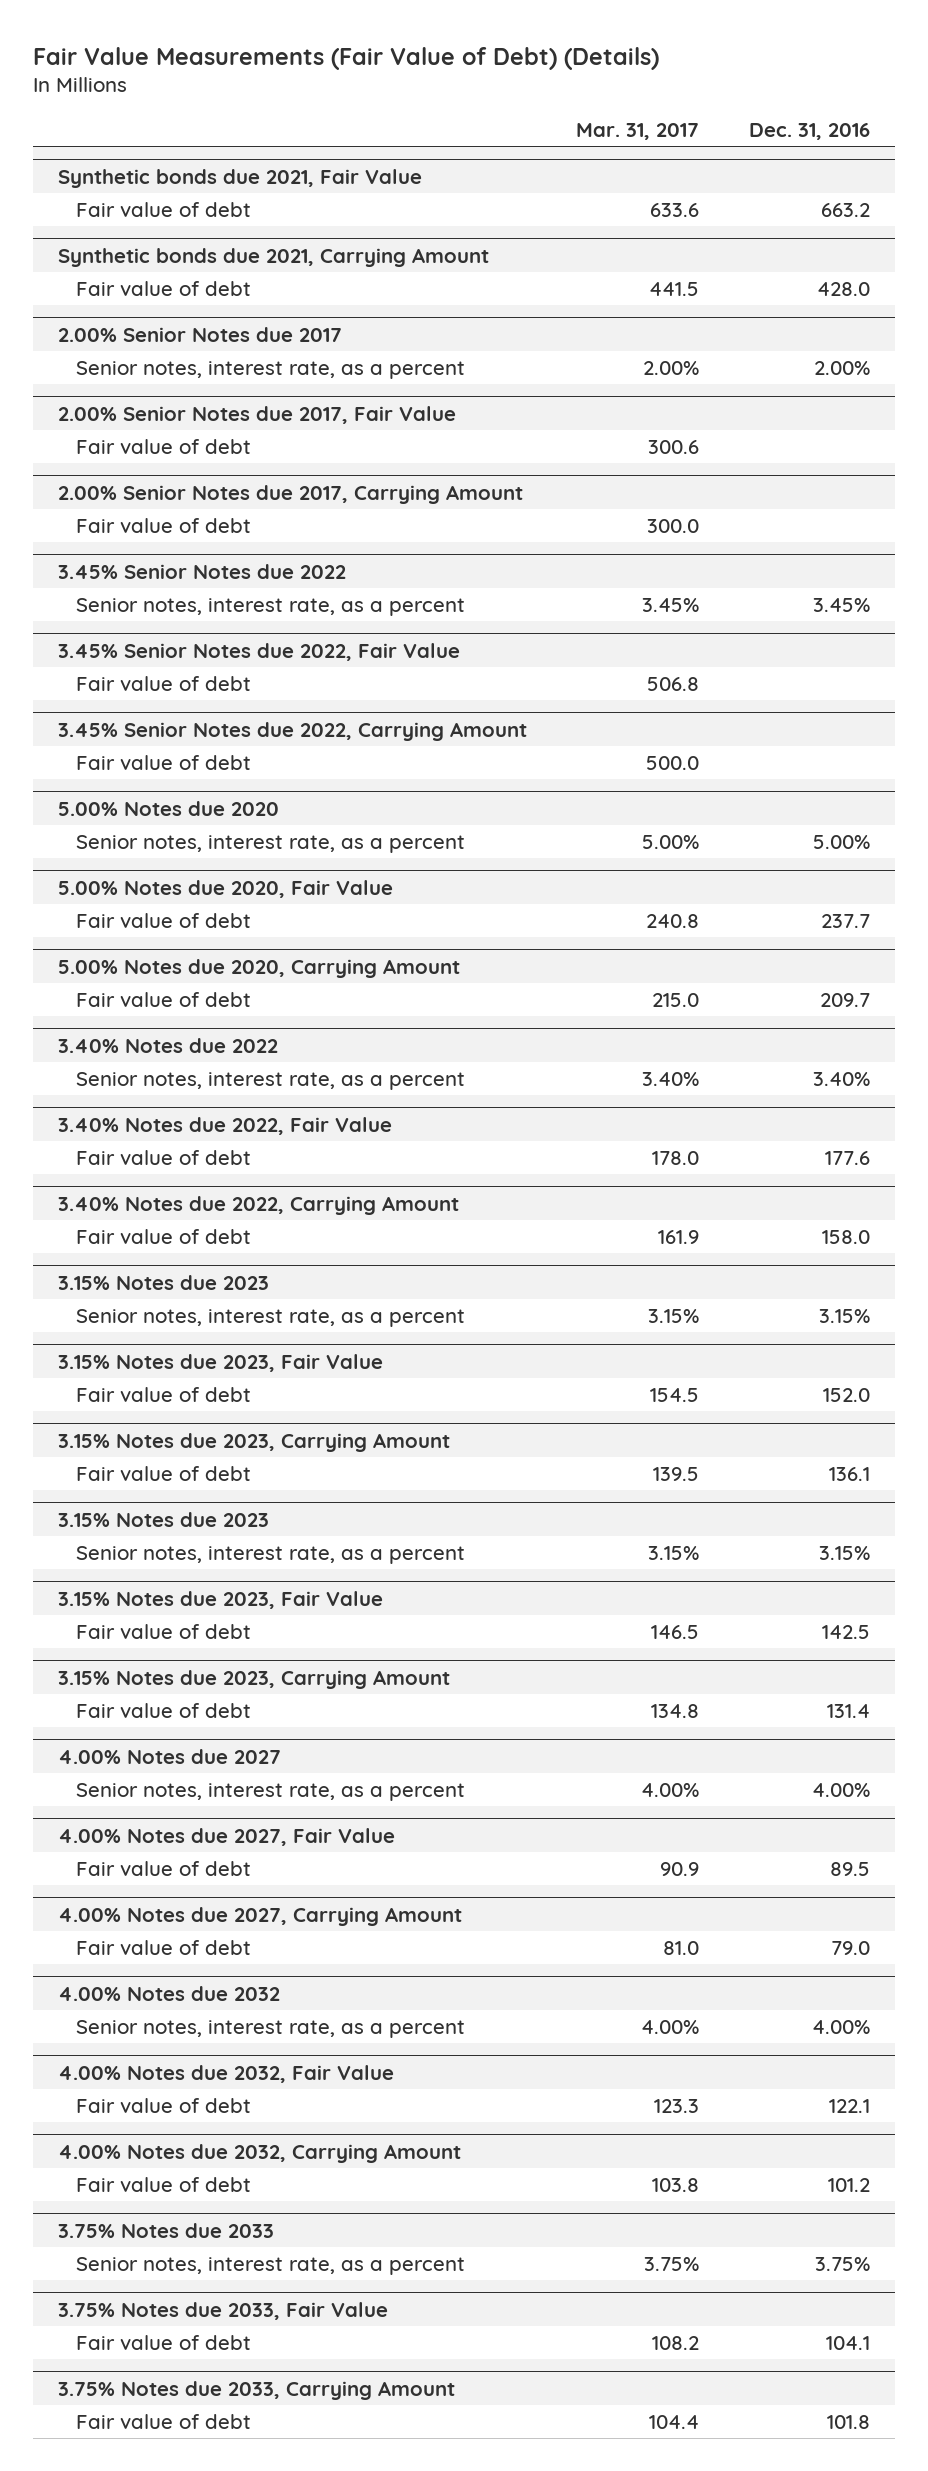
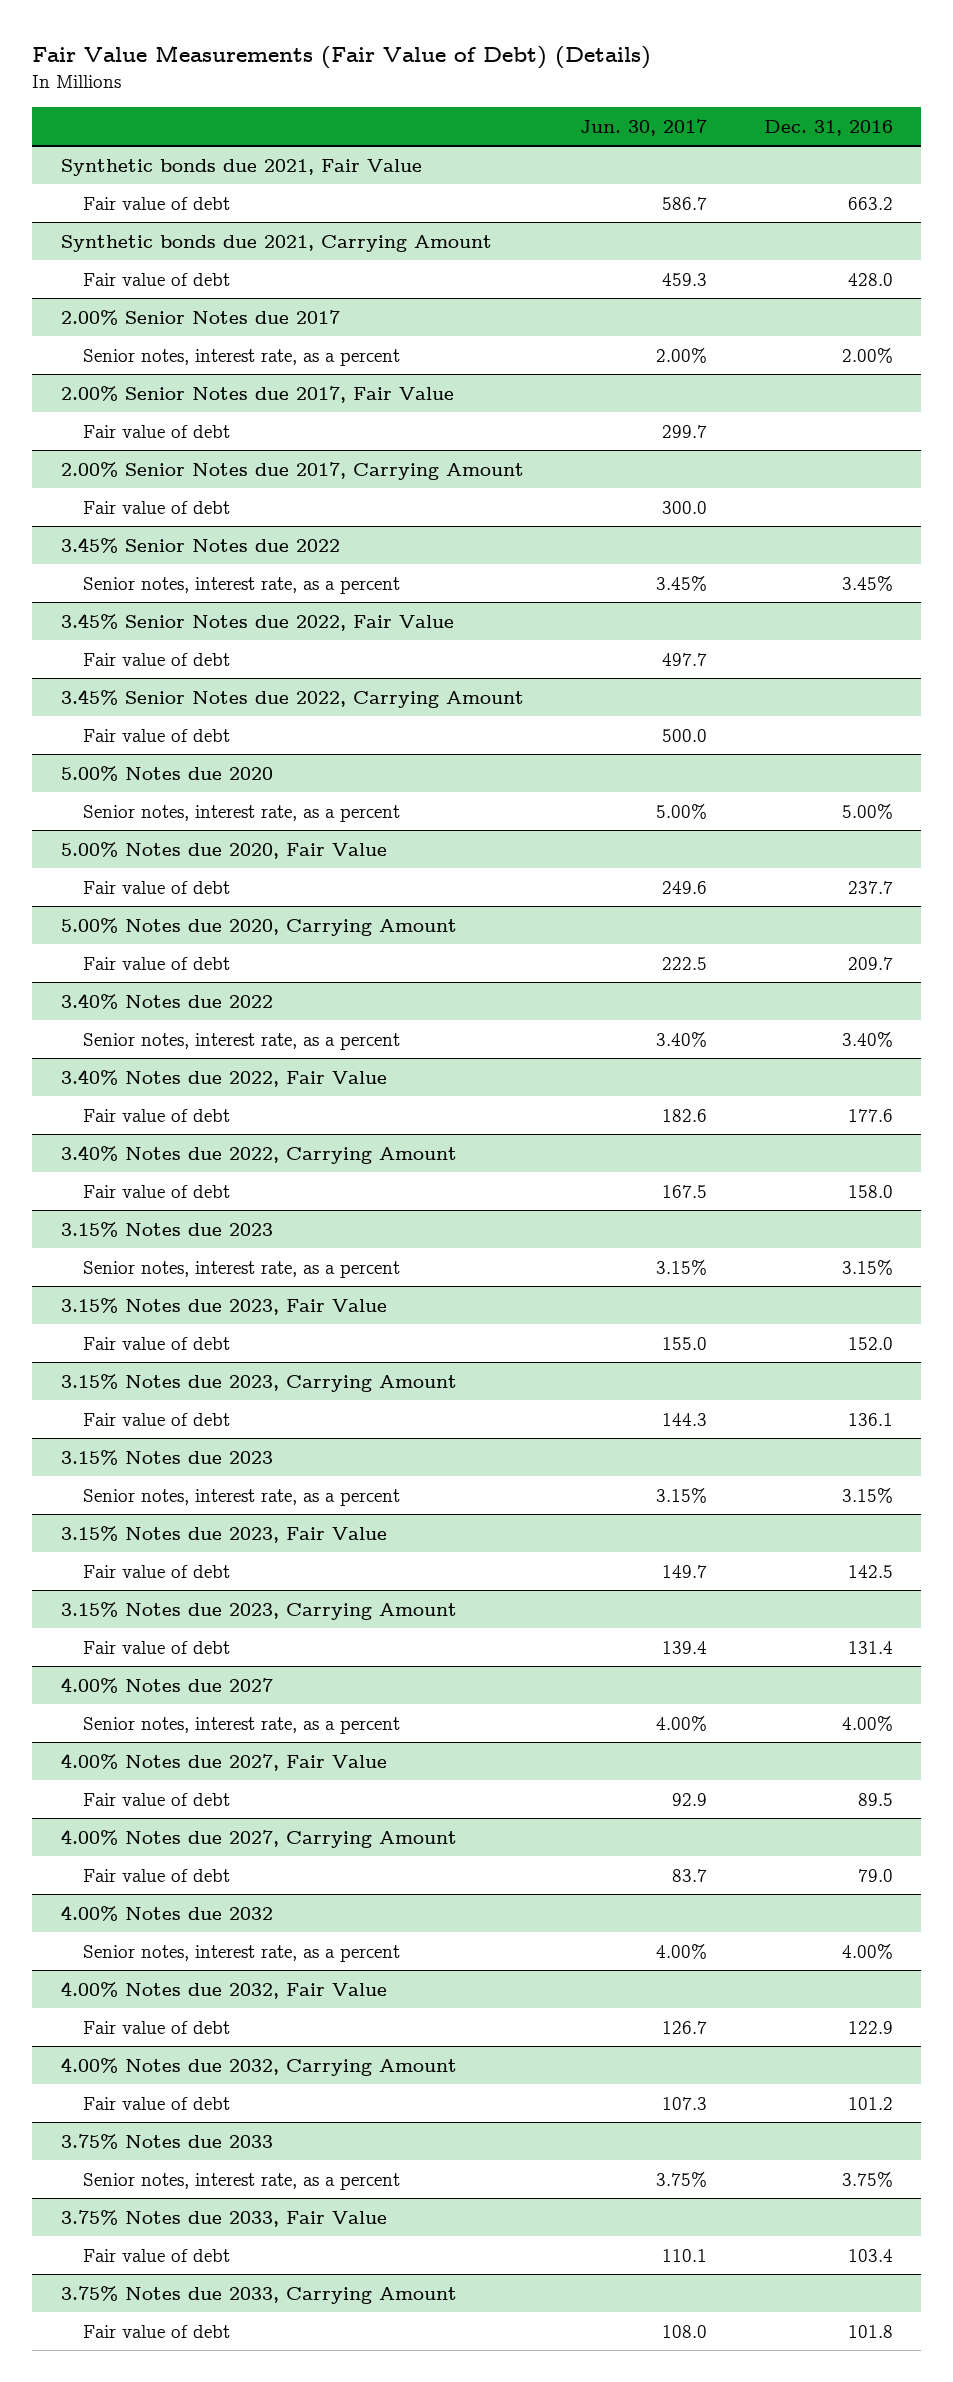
- | Mar. 31, 2017 | Dec. 31, 2016
+ | Jun. 30, 2017 | Dec. 31, 2016
@ 4.00% Notes due 2032, Fair Value
- Fair value of debt | 123.3 | 122.1
+ Fair value of debt | 126.7 | 122.9
@ 3.75% Notes due 2033, Fair Value
- Fair value of debt | 108.2 | 104.1
+ Fair value of debt | 110.1 | 103.4

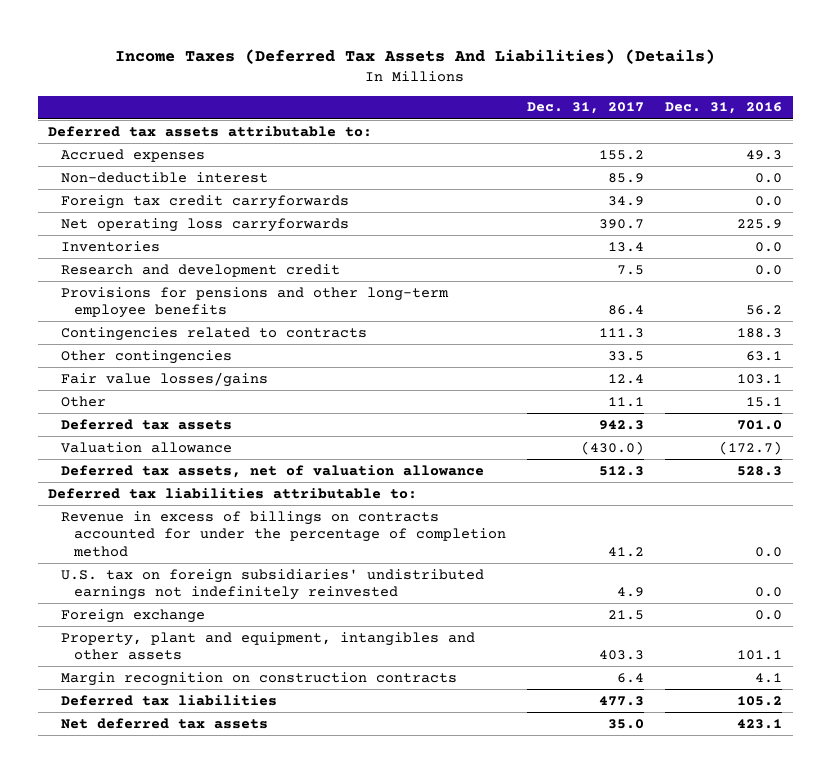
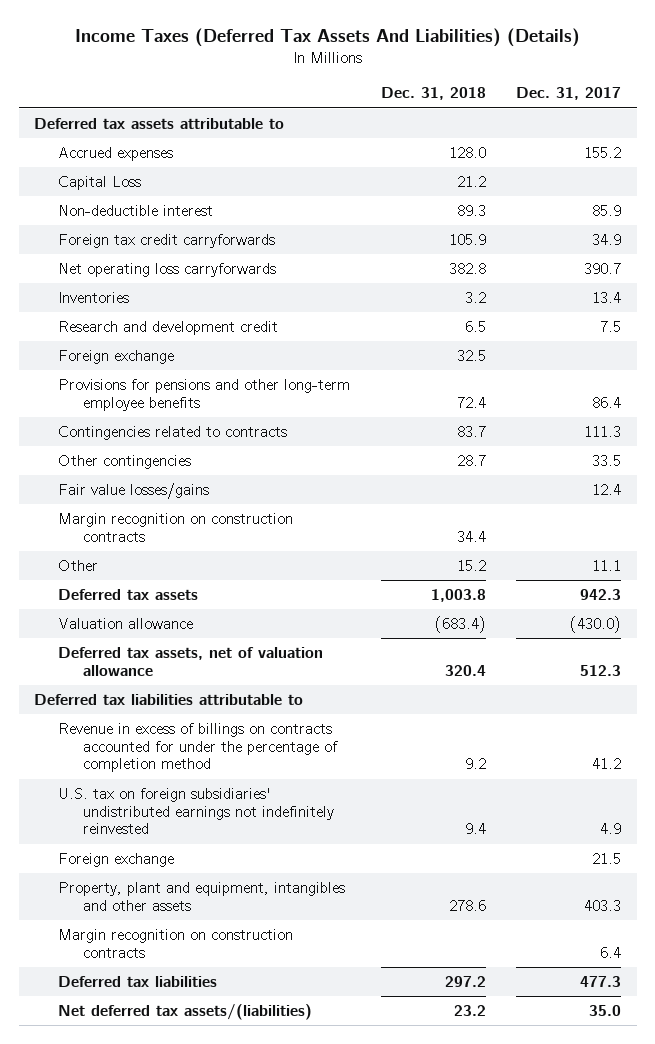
- | Dec. 31, 2017 | Dec. 31, 2016
+ | Dec. 31, 2018 | Dec. 31, 2017
- Deferred tax assets attributable to:
+ Deferred tax assets attributable to
+ Capital Loss | 21.2 |
+ Foreign exchange | 32.5 |
+ Margin recognition on construction contracts | 34.4 |
- Deferred tax liabilities attributable to:
+ Deferred tax liabilities attributable to
- Net deferred tax assets | 35.0 | 423.1
+ Net deferred tax assets/(liabilities) | 23.2 | 35.0

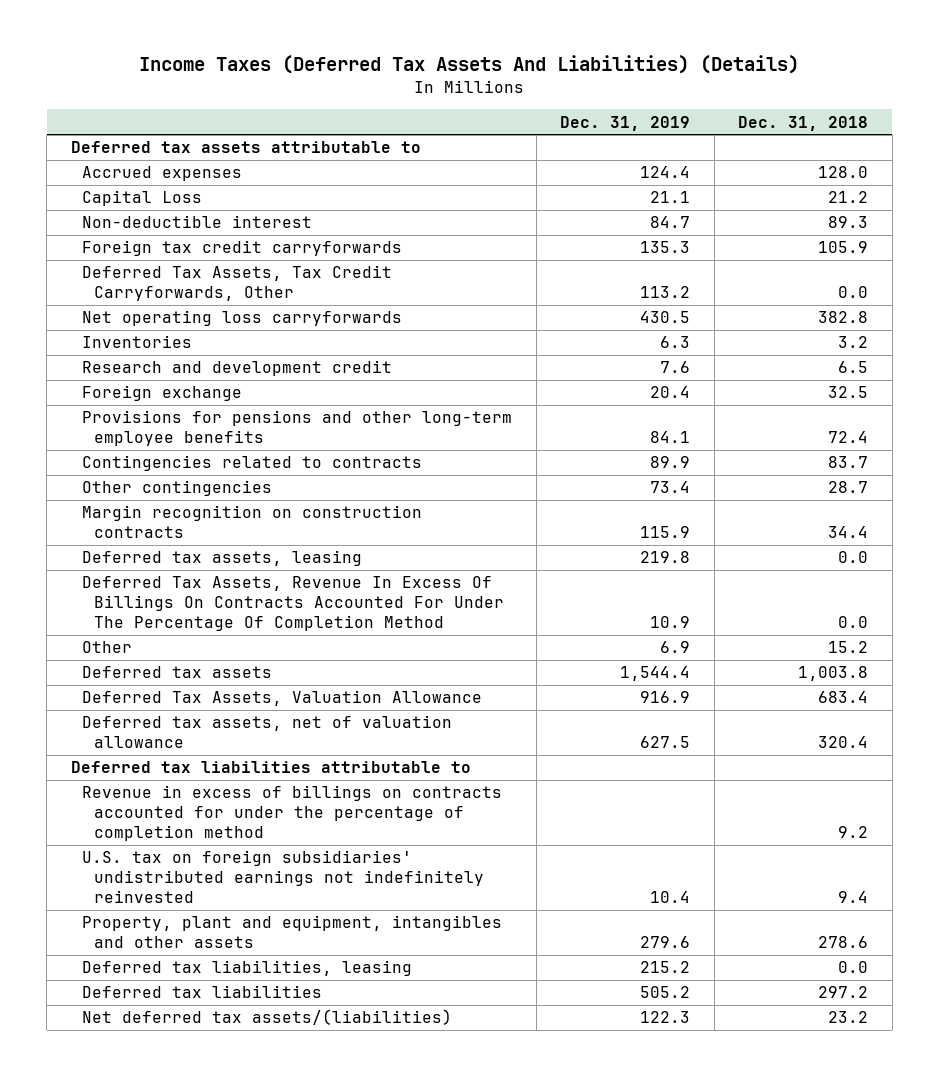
- | Dec. 31, 2018 | Dec. 31, 2017
+ | Dec. 31, 2019 | Dec. 31, 2018
+ Deferred Tax Assets, Tax Credit Carryforwards, Other | 113.2 | 0.0
- Fair value losses/gains | | 12.4
+ Deferred tax assets, leasing | 219.8 | 0.0
+ Deferred Tax Assets, Revenue In Excess Of Billings On Contracts Accounted For Under The Percentage Of Completion Method | 10.9 | 0.0
- Valuation allowance | (683.4) | (430.0)
+ Deferred Tax Assets, Valuation Allowance | 916.9 | 683.4
- Foreign exchange | | 21.5
- Margin recognition on construction contracts | | 6.4
+ Deferred tax liabilities, leasing | 215.2 | 0.0

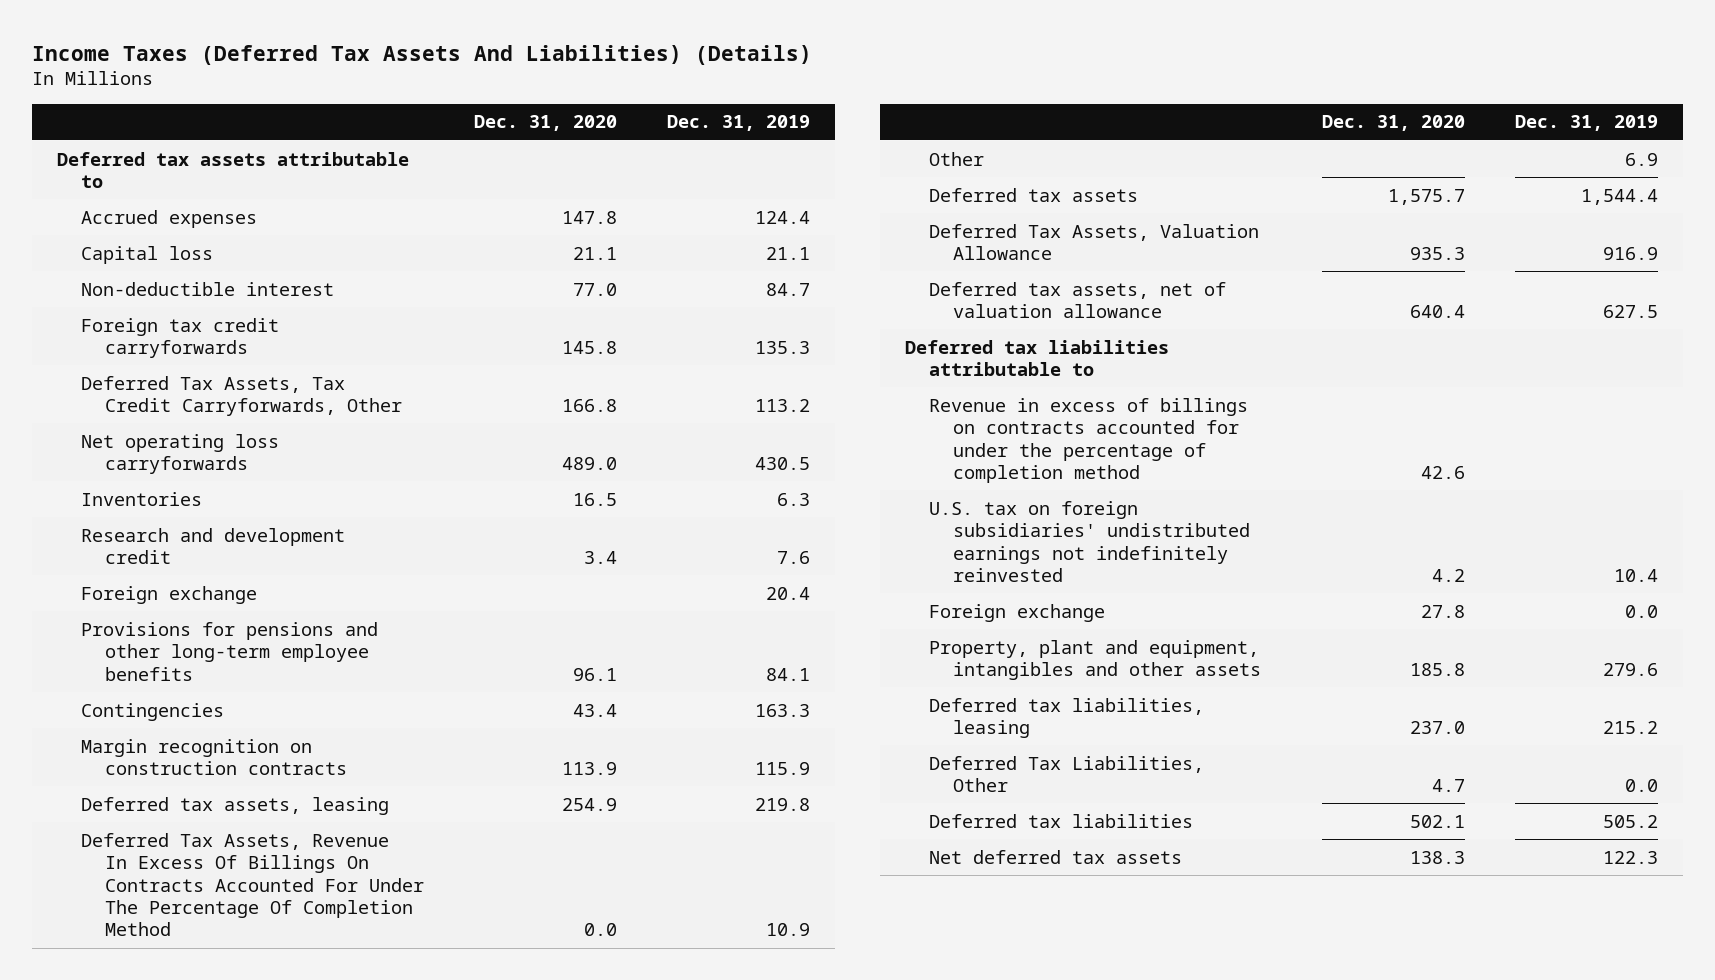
- | Dec. 31, 2019 | Dec. 31, 2018
+ | Dec. 31, 2020 | Dec. 31, 2019
- Capital Loss | 21.1 | 21.2
+ Capital loss | 21.1 | 21.1
- Contingencies related to contracts | 89.9 | 83.7
- Other contingencies | 73.4 | 28.7
+ Contingencies | 43.4 | 163.3
+ Foreign exchange | 27.8 | 0.0
+ Deferred Tax Liabilities, Other | 4.7 | 0.0
- Net deferred tax assets/(liabilities) | 122.3 | 23.2
+ Net deferred tax assets | 138.3 | 122.3

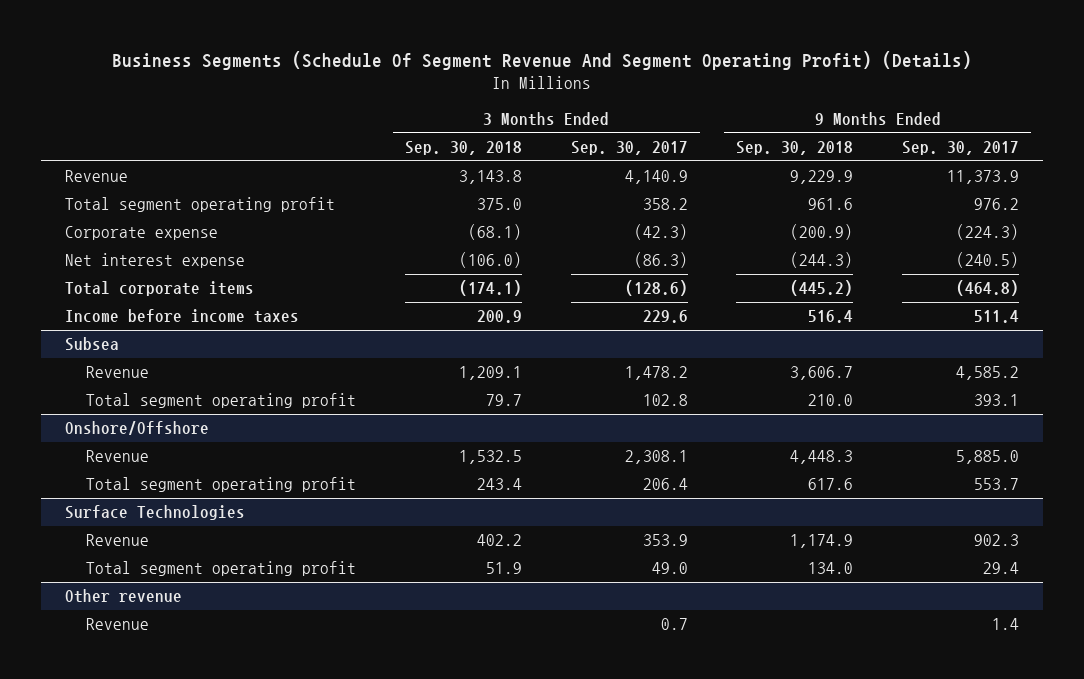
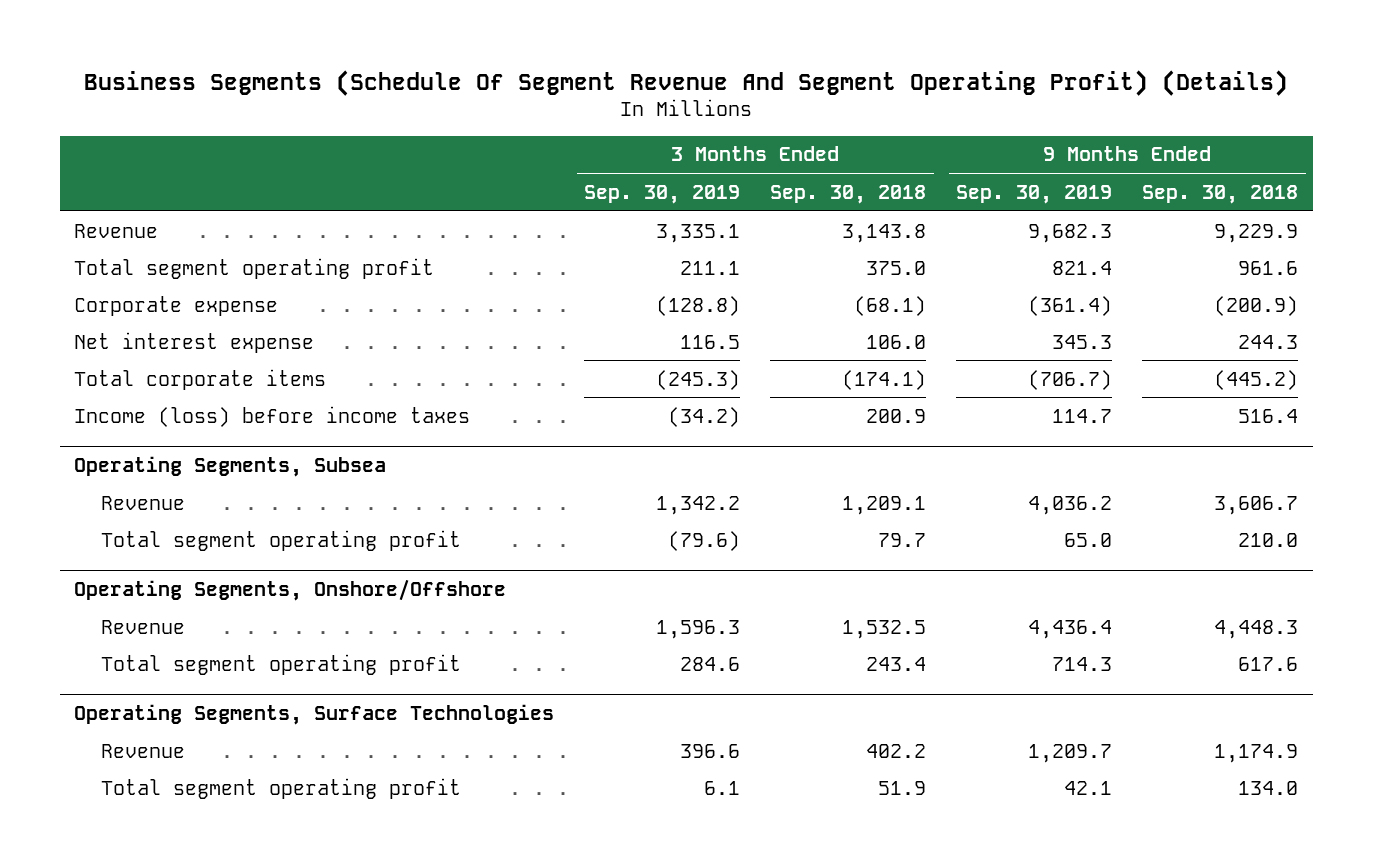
- | 3 Months Ended Sep. 30, 2018 | 3 Months Ended Sep. 30, 2017 | 9 Months Ended Sep. 30, 2018 | 9 Months Ended Sep. 30, 2017
+ | 3 Months Ended Sep. 30, 2019 | 3 Months Ended Sep. 30, 2018 | 9 Months Ended Sep. 30, 2019 | 9 Months Ended Sep. 30, 2018
- Net interest expense | (106.0) | (86.3) | (244.3) | (240.5)
+ Net interest expense | 116.5 | 106.0 | 345.3 | 244.3
- Income before income taxes | 200.9 | 229.6 | 516.4 | 511.4
- Subsea
+ Income (loss) before income taxes | (34.2) | 200.9 | 114.7 | 516.4
+ Operating Segments, Subsea
- Onshore/Offshore
+ Operating Segments, Onshore/Offshore
- Surface Technologies
+ Operating Segments, Surface Technologies
- Other revenue
- Revenue | | 0.7 | | 1.4

